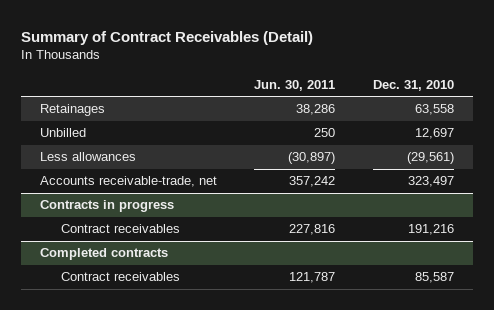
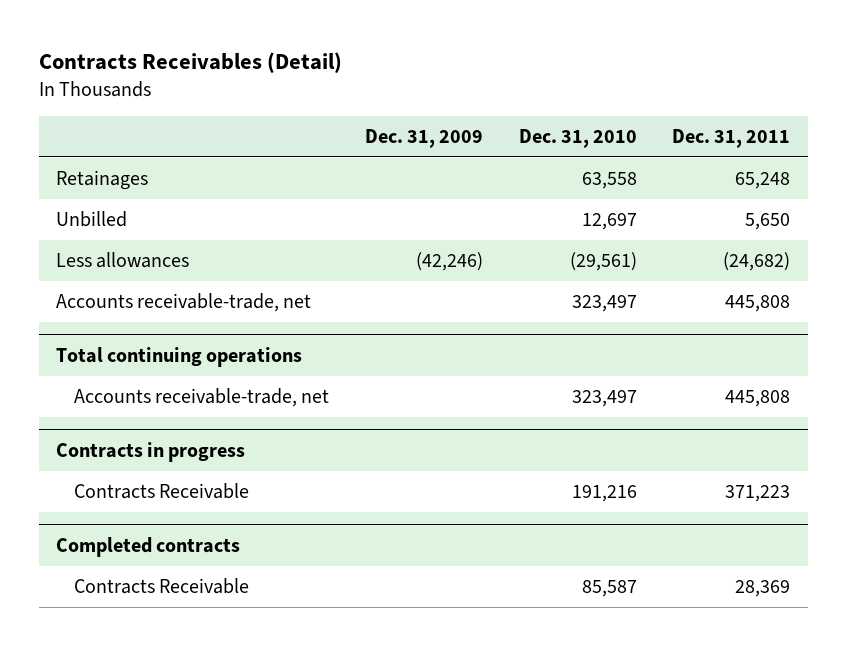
- Summary of Contract Receivables (Detail)
+ Contracts Receivables (Detail)
- | Jun. 30, 2011 | Dec. 31, 2010
+ | Dec. 31, 2009 | Dec. 31, 2010 | Dec. 31, 2011
+ Total continuing operations
+ Accounts receivable-trade, net | | 323,497 | 445,808
@ Contracts in progress
- Contract receivables | 227,816 | 191,216
+ Contracts Receivable | | 191,216 | 371,223
@ Completed contracts
- Contract receivables | 121,787 | 85,587
+ Contracts Receivable | | 85,587 | 28,369

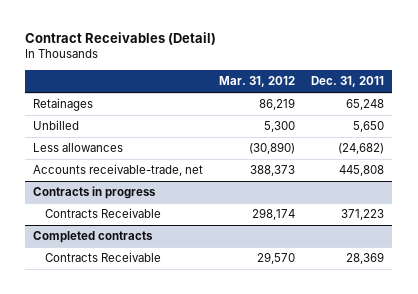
- Contracts Receivables (Detail)
+ Contract Receivables (Detail)
- | Dec. 31, 2009 | Dec. 31, 2010 | Dec. 31, 2011
+ | Mar. 31, 2012 | Dec. 31, 2011
- Total continuing operations
- Accounts receivable-trade, net | | 323,497 | 445,808

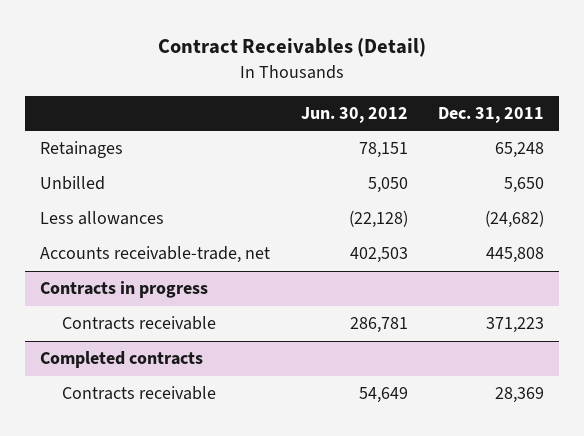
- | Mar. 31, 2012 | Dec. 31, 2011
+ | Jun. 30, 2012 | Dec. 31, 2011
@ Contracts in progress
- Contracts Receivable | 298,174 | 371,223
+ Contracts receivable | 286,781 | 371,223
@ Completed contracts
- Contracts Receivable | 29,570 | 28,369
+ Contracts receivable | 54,649 | 28,369

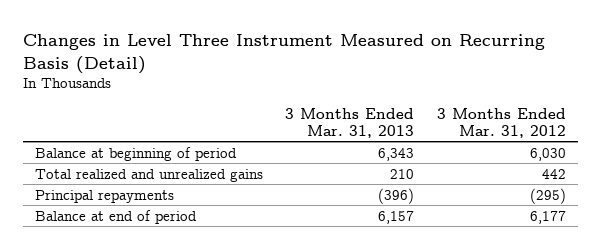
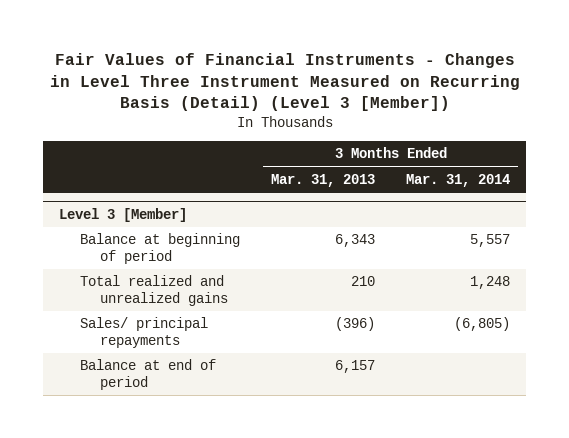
- Changes in Level Three Instrument Measured on Recurring Basis (Detail)
+ Fair Values of Financial Instruments - Changes in Level Three Instrument Measured on Recurring Basis (Detail) (Level 3 [Member])
- | 3 Months Ended Mar. 31, 2013 | 3 Months Ended Mar. 31, 2012
+ | 3 Months Ended Mar. 31, 2013 | 3 Months Ended Mar. 31, 2014
+ Level 3 [Member]
- Principal repayments | (396) | (295)
+ Sales/ principal repayments | (396) | (6,805)

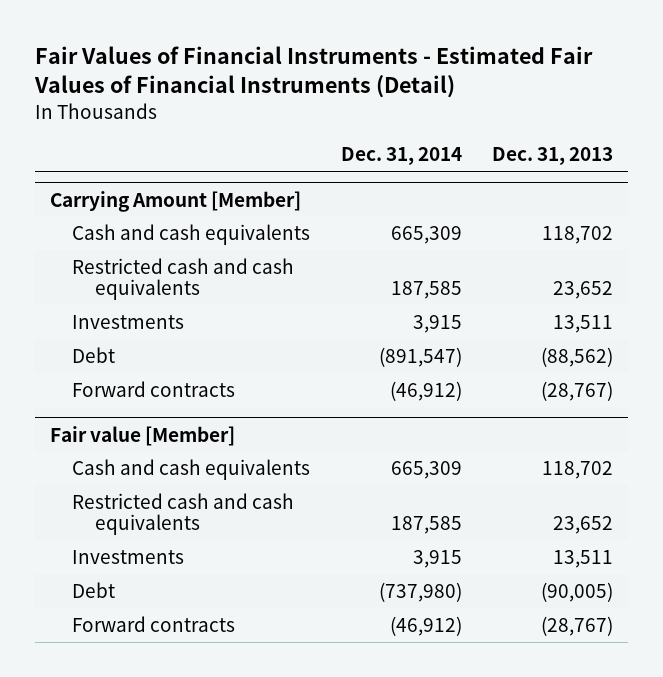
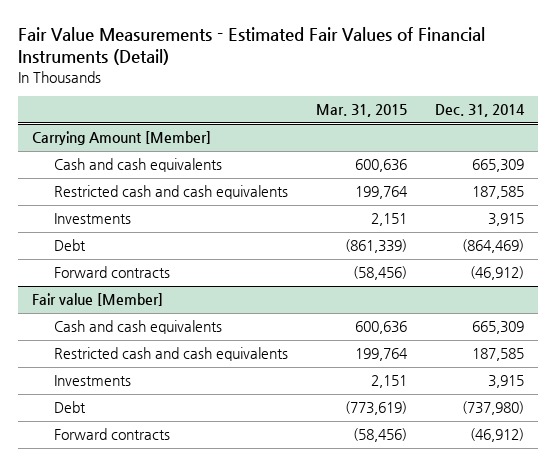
- Fair Values of Financial Instruments - Estimated Fair Values of Financial Instruments (Detail)
+ Fair Value Measurements - Estimated Fair Values of Financial Instruments (Detail)
- | Dec. 31, 2014 | Dec. 31, 2013
+ | Mar. 31, 2015 | Dec. 31, 2014
@ Carrying Amount [Member]
- Debt | (891,547) | (88,562)
+ Debt | (861,339) | (864,469)

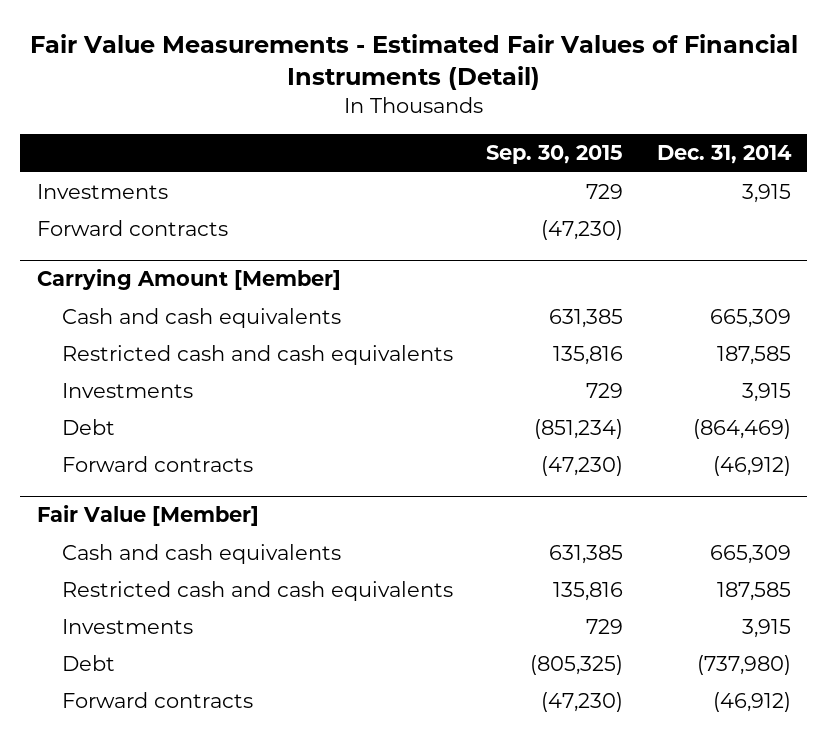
- | Mar. 31, 2015 | Dec. 31, 2014
+ | Sep. 30, 2015 | Dec. 31, 2014
+ Investments | 729 | 3,915
+ Forward contracts | (47,230) |
- Fair value [Member]
+ Fair Value [Member]

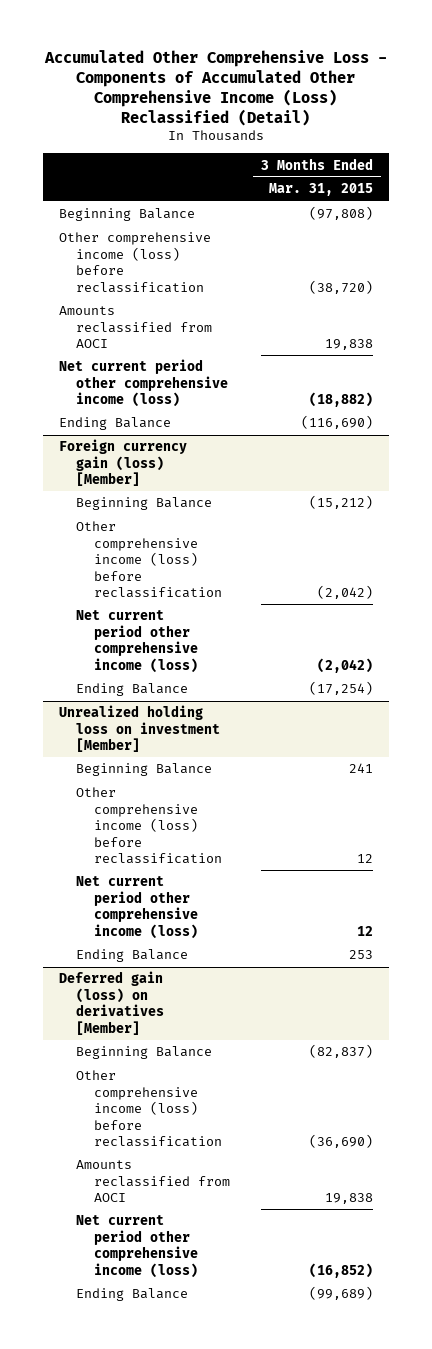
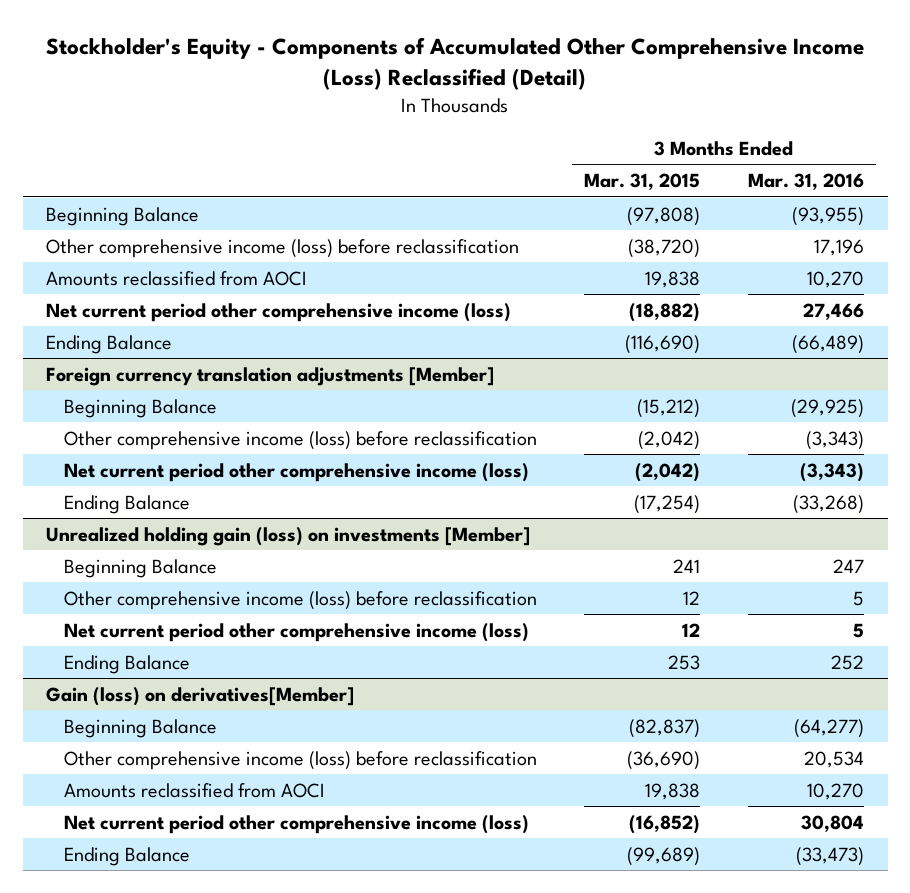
- Accumulated Other Comprehensive Loss - Components of Accumulated Other Comprehensive Income (Loss) Reclassified (Detail)
+ Stockholder's Equity - Components of Accumulated Other Comprehensive Income (Loss) Reclassified (Detail)
- | 3 Months Ended Mar. 31, 2015
+ | 3 Months Ended Mar. 31, 2015 | 3 Months Ended Mar. 31, 2016
- Foreign currency gain (loss) [Member]
+ Foreign currency translation adjustments [Member]
- Unrealized holding loss on investment [Member]
+ Unrealized holding gain (loss) on investments [Member]
- Deferred gain (loss) on derivatives [Member]
+ Gain (loss) on derivatives[Member]

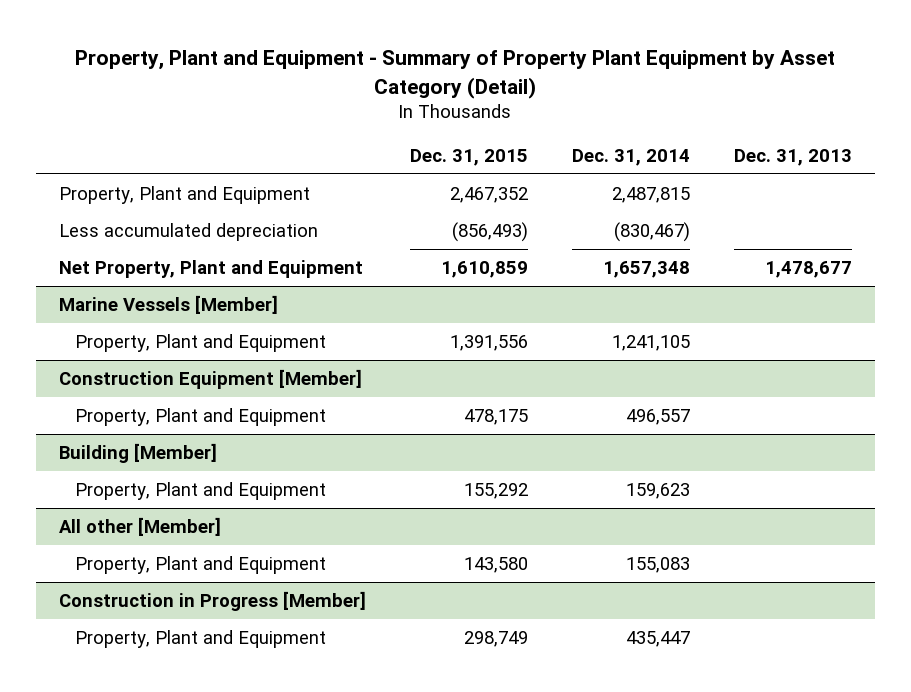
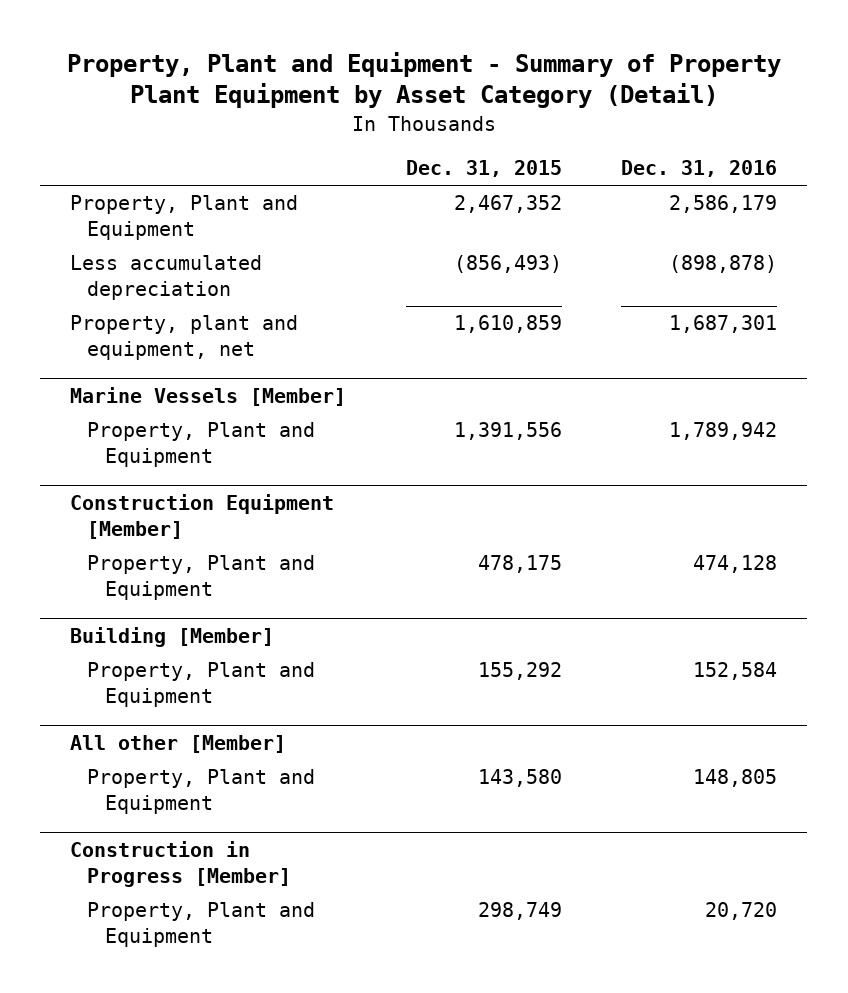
- | Dec. 31, 2015 | Dec. 31, 2014 | Dec. 31, 2013
+ | Dec. 31, 2015 | Dec. 31, 2016
- Net Property, Plant and Equipment | 1,610,859 | 1,657,348 | 1,478,677
+ Property, plant and equipment, net | 1,610,859 | 1,687,301

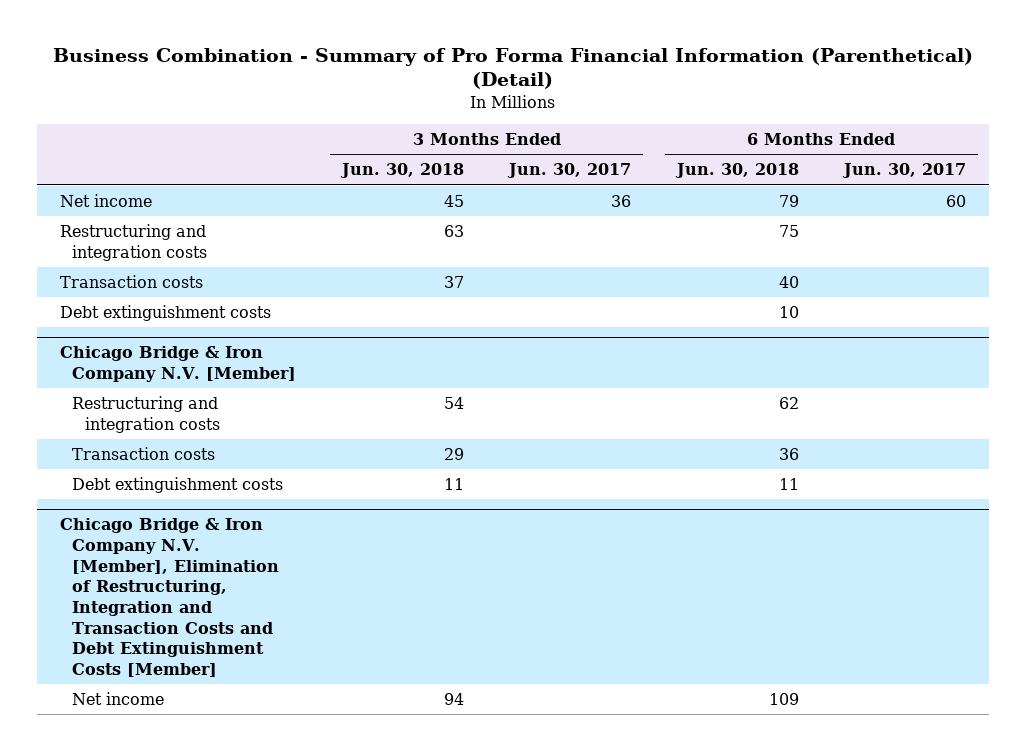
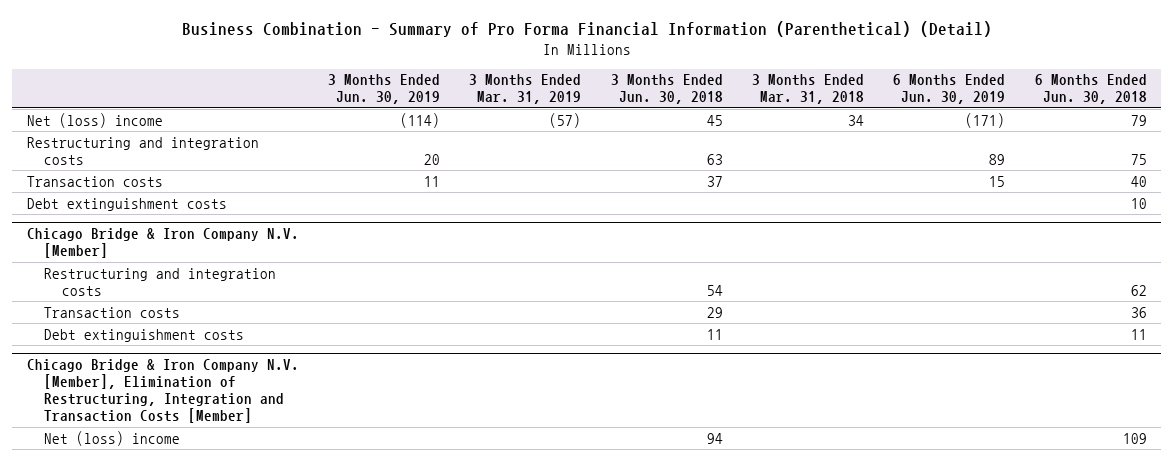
- | 3 Months Ended Jun. 30, 2018 | 3 Months Ended Jun. 30, 2017 | 6 Months Ended Jun. 30, 2018 | 6 Months Ended Jun. 30, 2017
+ | 3 Months Ended Jun. 30, 2019 | 3 Months Ended Mar. 31, 2019 | 3 Months Ended Jun. 30, 2018 | 3 Months Ended Mar. 31, 2018 | 6 Months Ended Jun. 30, 2019 | 6 Months Ended Jun. 30, 2018
- Net income | 45 | 36 | 79 | 60
+ Net (loss) income | (114) | (57) | 45 | 34 | (171) | 79
- Chicago Bridge & Iron Company N.V. [Member], Elimination of Restructuring, Integration and Transaction Costs and Debt Extinguishment Costs [Member]
- Net income | 94 | | 109 |
+ Chicago Bridge & Iron Company N.V. [Member], Elimination of Restructuring, Integration and Transaction Costs [Member]
+ Net (loss) income | | | 94 | | | 109

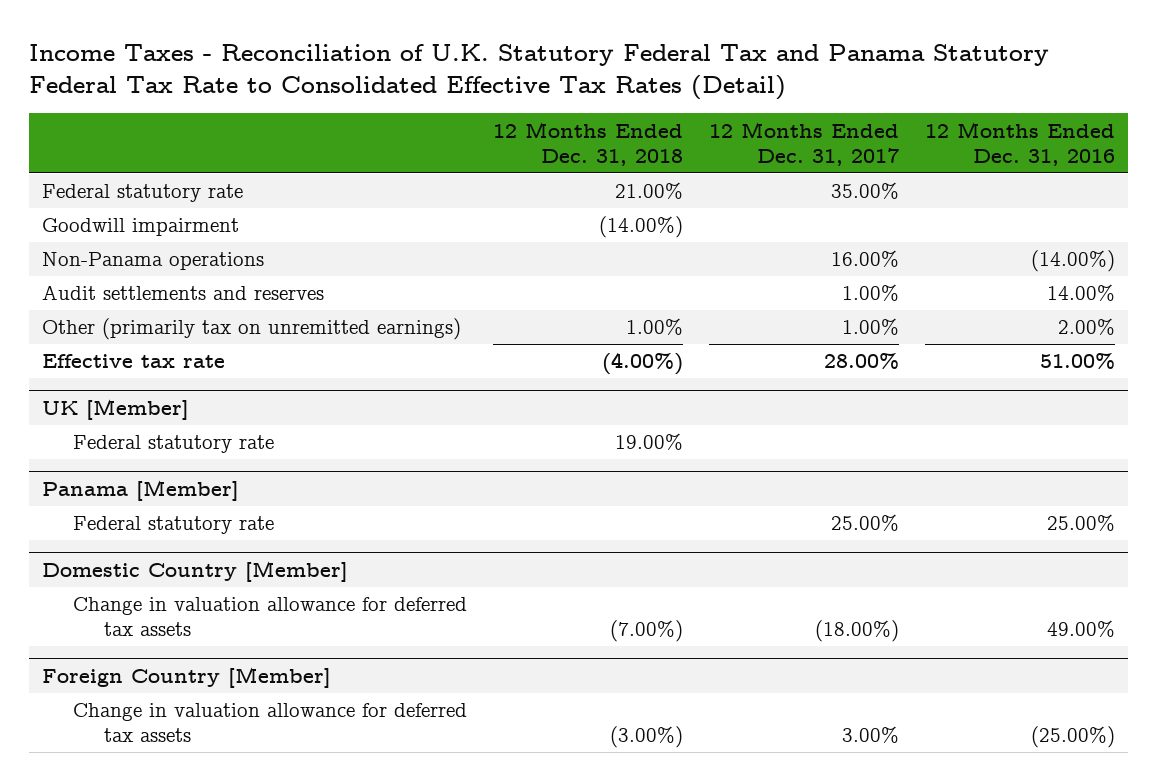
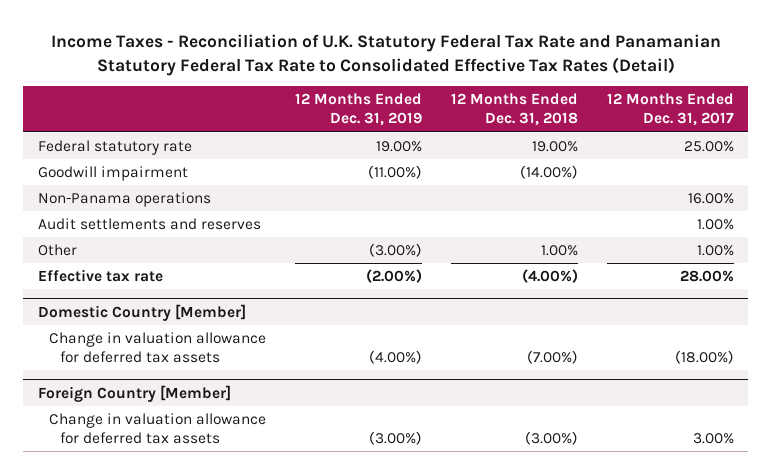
- Income Taxes - Reconciliation of U.K. Statutory Federal Tax and Panama Statutory Federal Tax Rate to Consolidated Effective Tax Rates (Detail)
+ Income Taxes - Reconciliation of U.K. Statutory Federal Tax Rate and Panamanian Statutory Federal Tax Rate to Consolidated Effective Tax Rates (Detail)
- | 12 Months Ended Dec. 31, 2018 | 12 Months Ended Dec. 31, 2017 | 12 Months Ended Dec. 31, 2016
+ | 12 Months Ended Dec. 31, 2019 | 12 Months Ended Dec. 31, 2018 | 12 Months Ended Dec. 31, 2017
- Federal statutory rate | 21.00% | 35.00% |
+ Federal statutory rate | 19.00% | 19.00% | 25.00%
- Other (primarily tax on unremitted earnings) | 1.00% | 1.00% | 2.00%
+ Other | (3.00%) | 1.00% | 1.00%
- UK [Member]
- Federal statutory rate | 19.00% | |
- Panama [Member]
- Federal statutory rate | | 25.00% | 25.00%

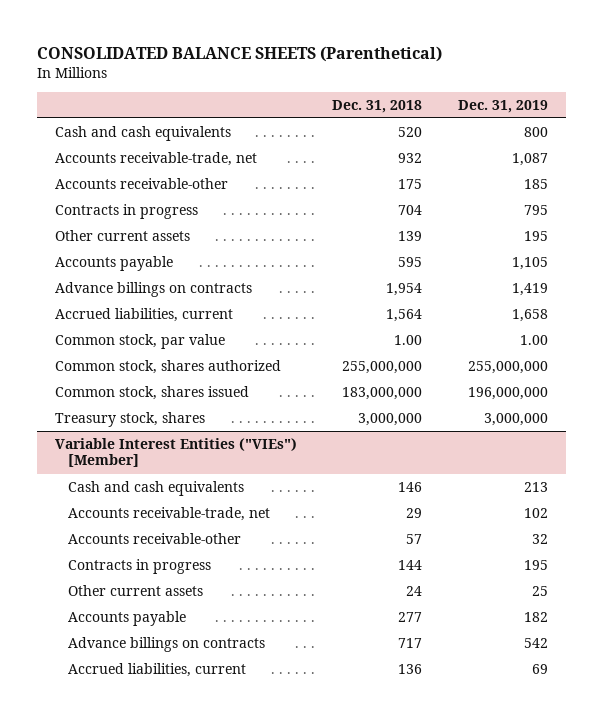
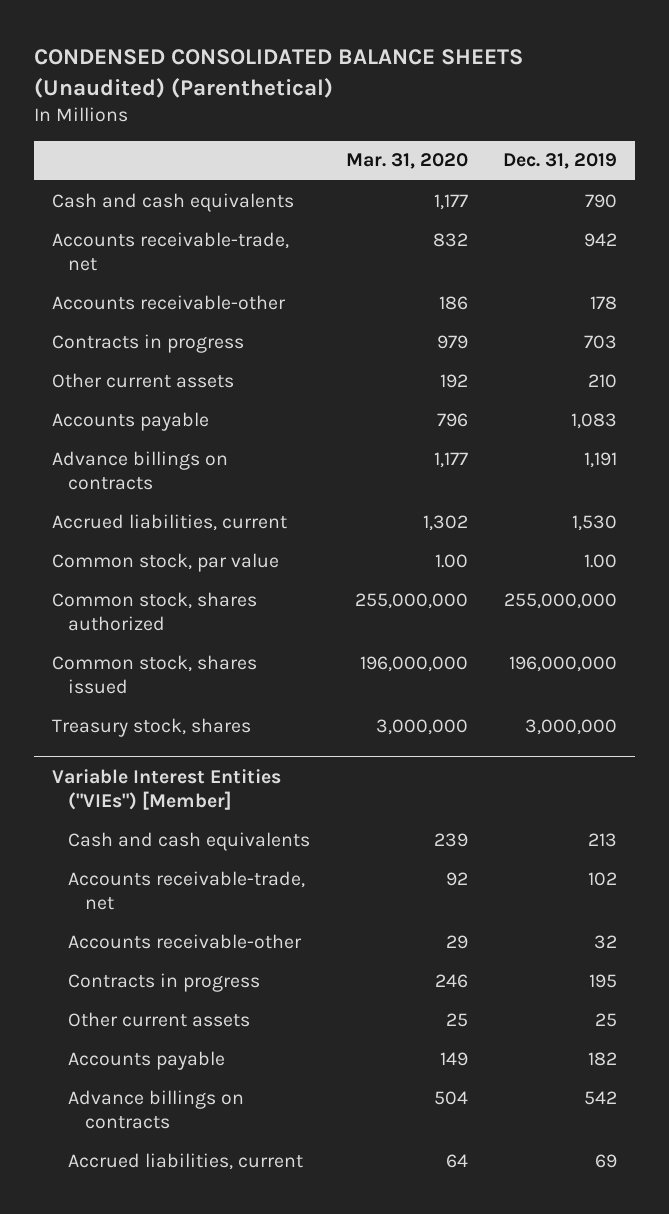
- CONSOLIDATED BALANCE SHEETS (Parenthetical)
+ CONDENSED CONSOLIDATED BALANCE SHEETS (Unaudited) (Parenthetical)
- | Dec. 31, 2018 | Dec. 31, 2019
+ | Mar. 31, 2020 | Dec. 31, 2019
- Cash and cash equivalents | 520 | 800
- Accounts receivable-trade, net | 932 | 1,087
- Accounts receivable-other | 175 | 185
- Contracts in progress | 704 | 795
- Other current assets | 139 | 195
- Accounts payable | 595 | 1,105
- Advance billings on contracts | 1,954 | 1,419
- Accrued liabilities, current | 1,564 | 1,658
+ Cash and cash equivalents | 1,177 | 790
+ Accounts receivable-trade, net | 832 | 942
+ Accounts receivable-other | 186 | 178
+ Contracts in progress | 979 | 703
+ Other current assets | 192 | 210
+ Accounts payable | 796 | 1,083
+ Advance billings on contracts | 1,177 | 1,191
+ Accrued liabilities, current | 1,302 | 1,530

